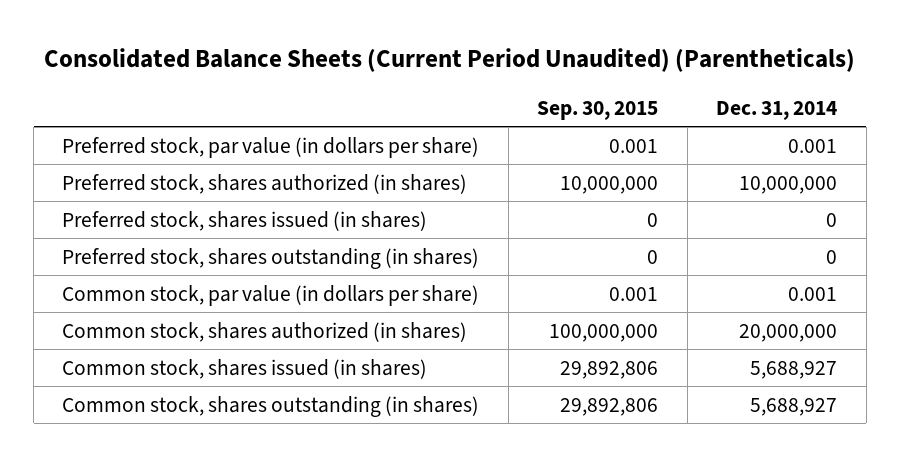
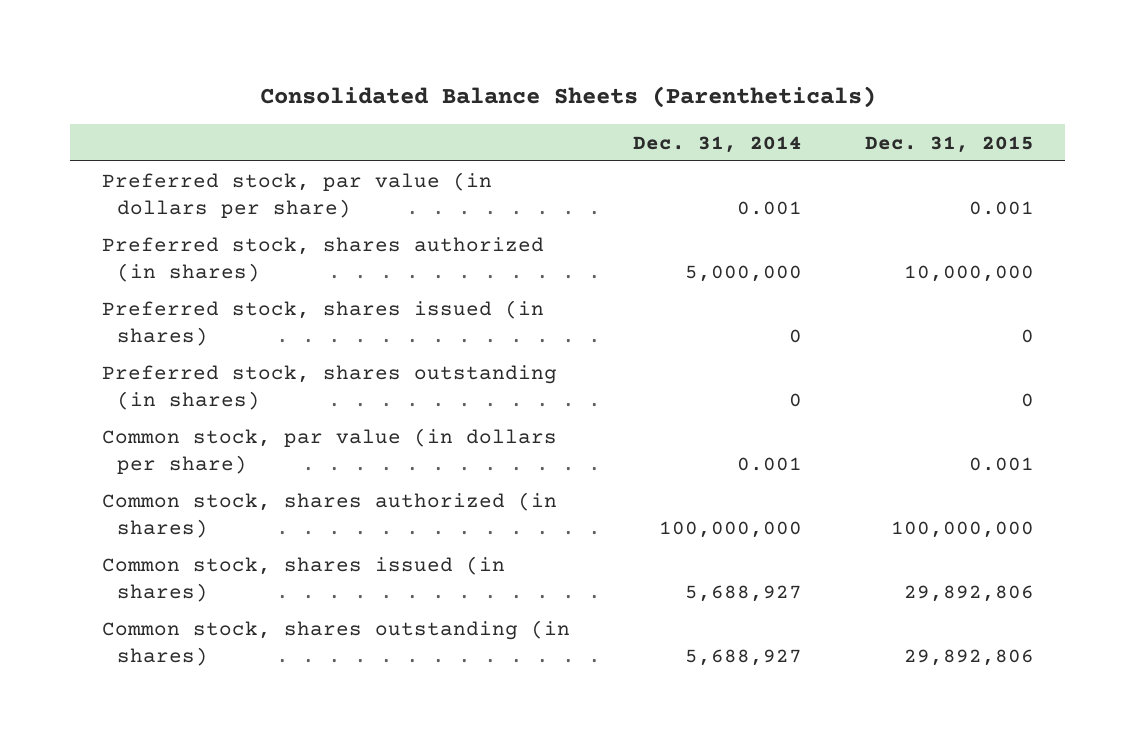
- Consolidated Balance Sheets (Current Period Unaudited) (Parentheticals)
+ Consolidated Balance Sheets (Parentheticals)
- | Sep. 30, 2015 | Dec. 31, 2014
+ | Dec. 31, 2014 | Dec. 31, 2015
- Preferred stock, shares authorized (in shares) | 10,000,000 | 10,000,000
+ Preferred stock, shares authorized (in shares) | 5,000,000 | 10,000,000
- Common stock, shares authorized (in shares) | 100,000,000 | 20,000,000
+ Common stock, shares authorized (in shares) | 100,000,000 | 100,000,000

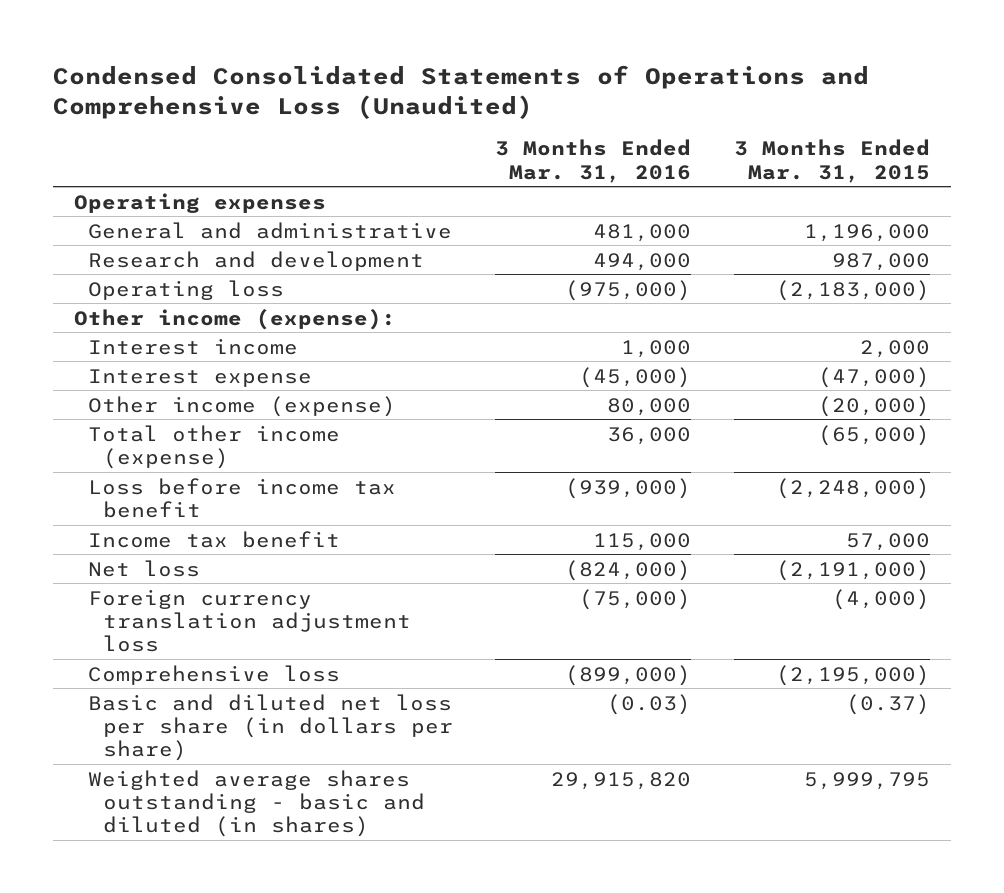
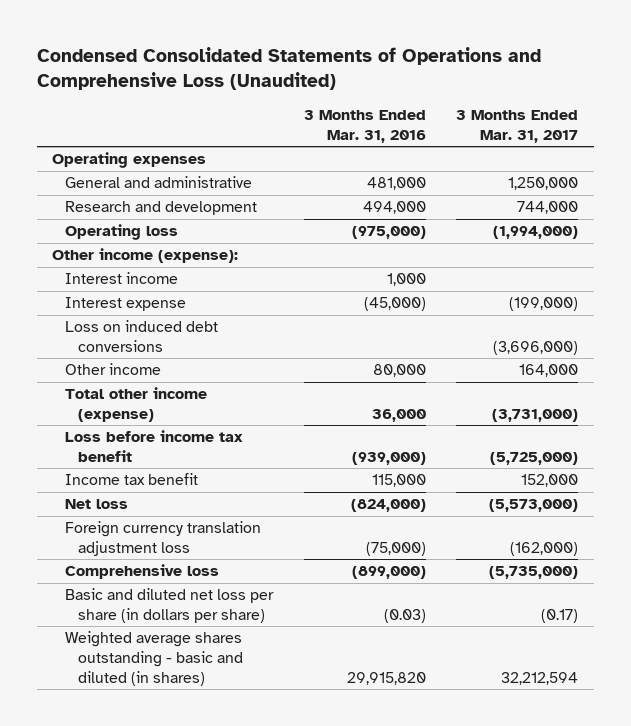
- | 3 Months Ended Mar. 31, 2016 | 3 Months Ended Mar. 31, 2015
+ | 3 Months Ended Mar. 31, 2016 | 3 Months Ended Mar. 31, 2017
- Other income (expense) | 80,000 | (20,000)
+ Loss on induced debt conversions | | (3,696,000)
+ Other income | 80,000 | 164,000

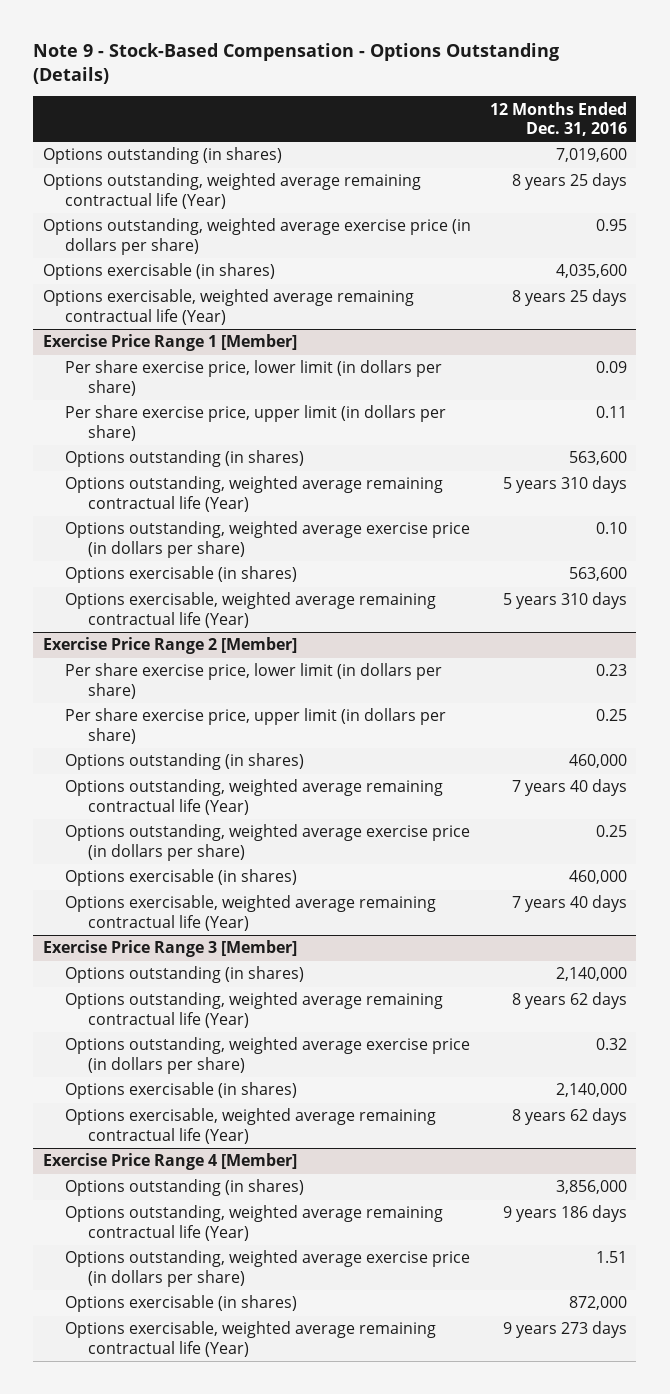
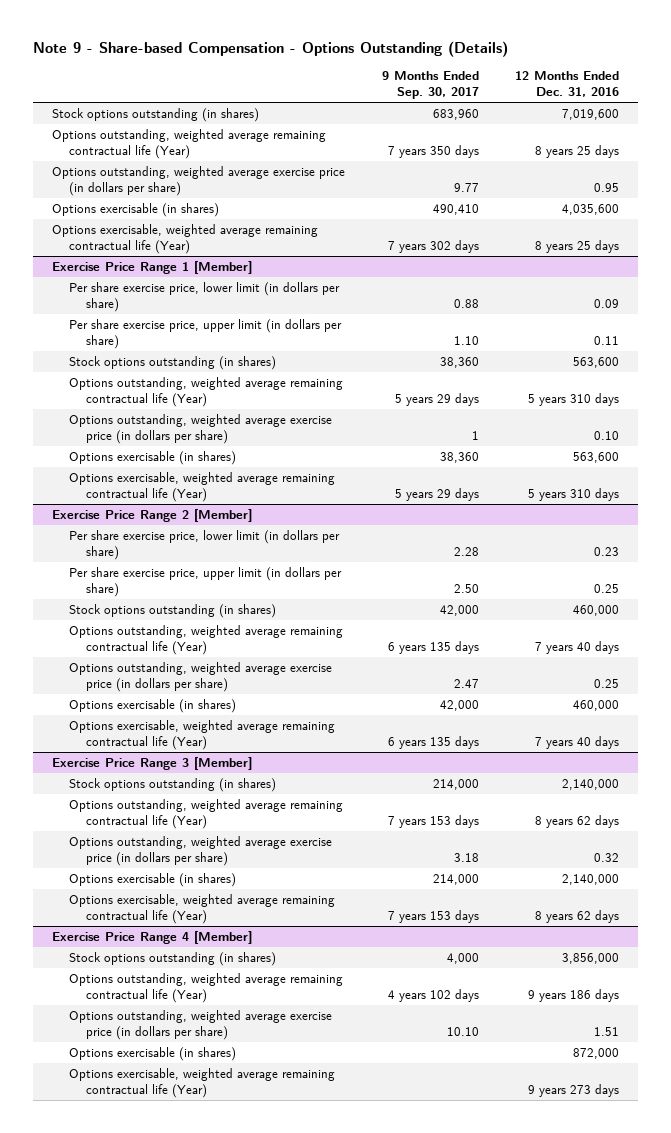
- Note 9 - Stock-Based Compensation - Options Outstanding (Details)
+ Note 9 - Share-based Compensation - Options Outstanding (Details)
- | 12 Months Ended Dec. 31, 2016
+ | 9 Months Ended Sep. 30, 2017 | 12 Months Ended Dec. 31, 2016
- Options outstanding (in shares) | 7,019,600
+ Stock options outstanding (in shares) | 683,960 | 7,019,600
@ Exercise Price Range 1 [Member]
- Options outstanding (in shares) | 563,600
+ Stock options outstanding (in shares) | 38,360 | 563,600
@ Exercise Price Range 2 [Member]
- Options outstanding (in shares) | 460,000
+ Stock options outstanding (in shares) | 42,000 | 460,000
@ Exercise Price Range 3 [Member]
- Options outstanding (in shares) | 2,140,000
+ Stock options outstanding (in shares) | 214,000 | 2,140,000
@ Exercise Price Range 4 [Member]
- Options outstanding (in shares) | 3,856,000
+ Stock options outstanding (in shares) | 4,000 | 3,856,000

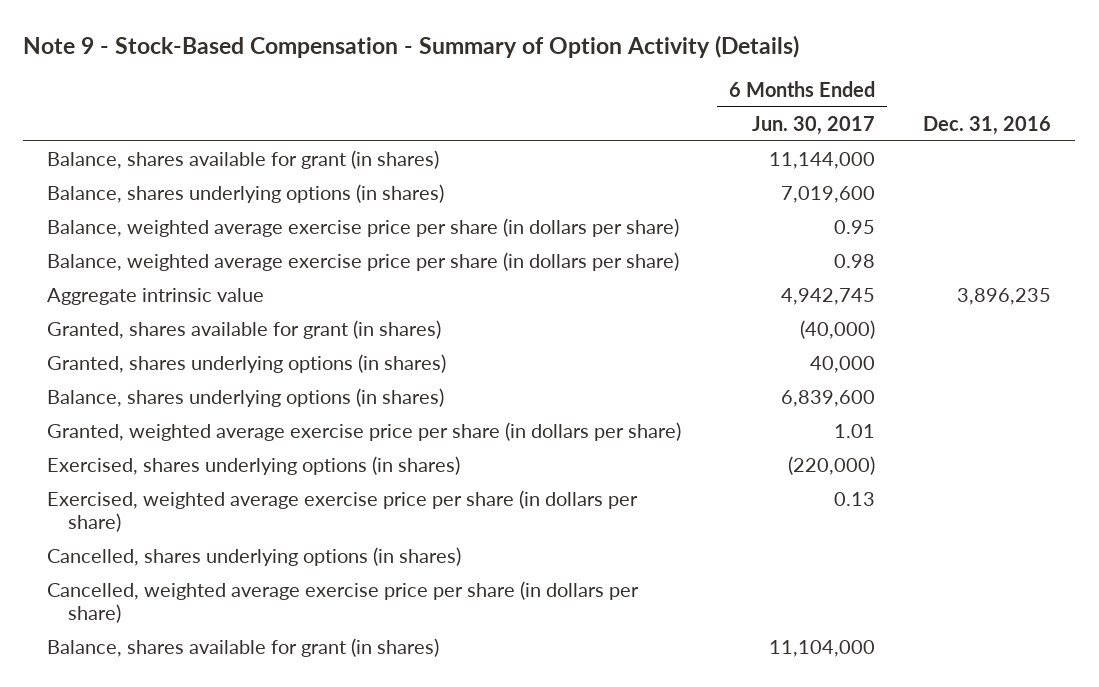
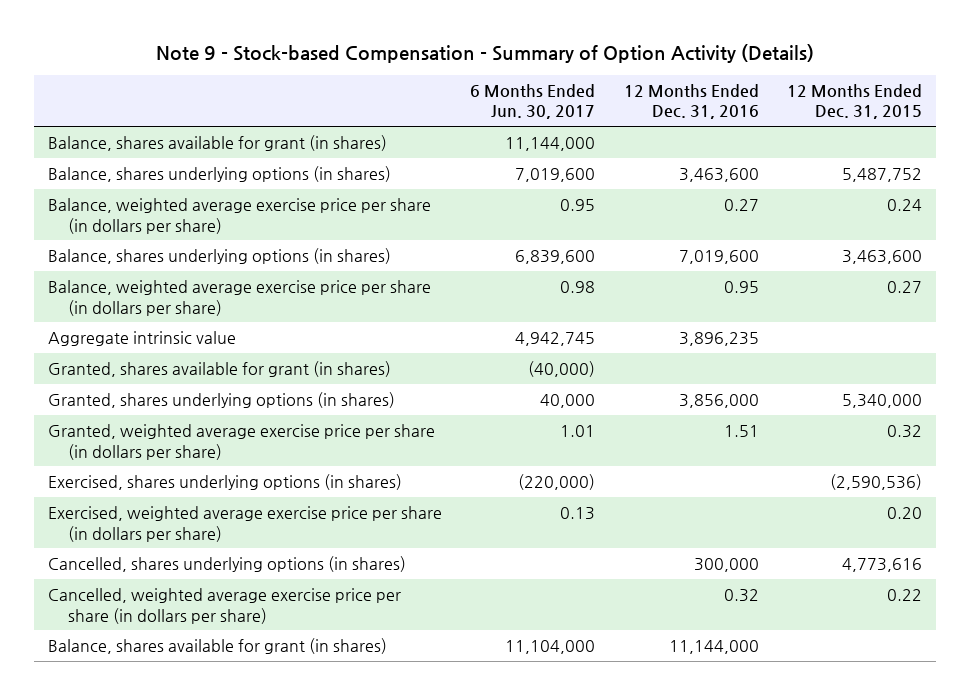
- Note 9 - Stock-Based Compensation - Summary of Option Activity (Details)
+ Note 9 - Stock-based Compensation - Summary of Option Activity (Details)
- | 6 Months Ended Jun. 30, 2017 | Dec. 31, 2016
+ | 6 Months Ended Jun. 30, 2017 | 12 Months Ended Dec. 31, 2016 | 12 Months Ended Dec. 31, 2015
moved up: Balance, shares underlying options (in shares) | 6,839,600 | 7,019,600 | 3,463,600

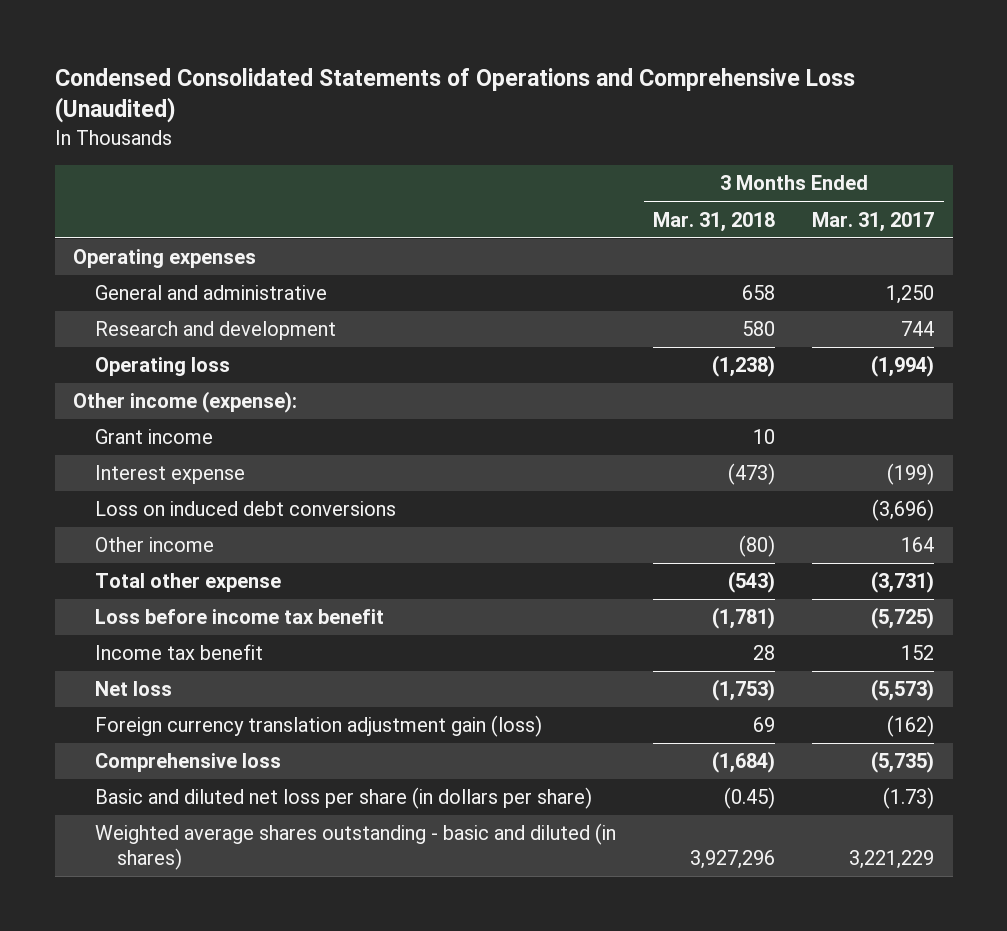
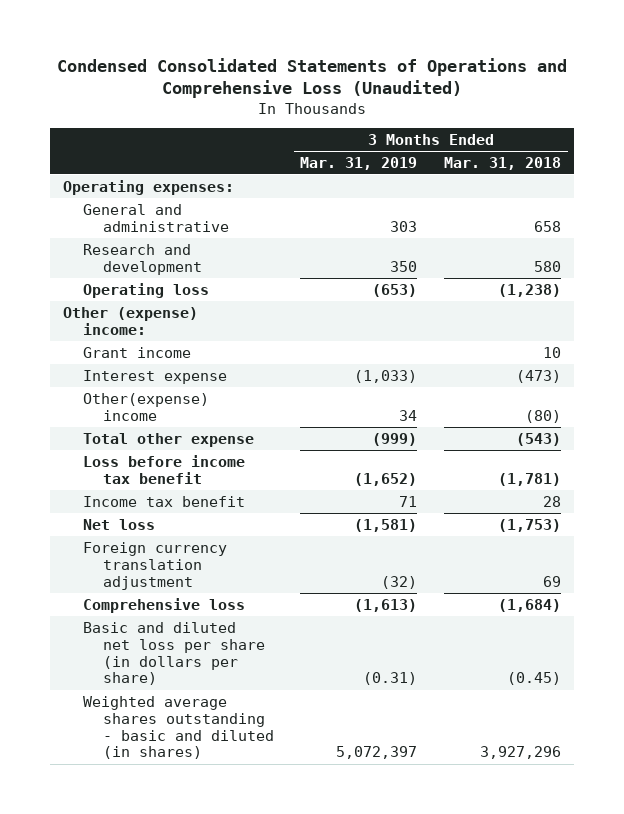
- | 3 Months Ended Mar. 31, 2018 | 3 Months Ended Mar. 31, 2017
+ | 3 Months Ended Mar. 31, 2019 | 3 Months Ended Mar. 31, 2018
- Operating expenses
+ Operating expenses:
- Other income (expense):
+ Other (expense) income:
- Loss on induced debt conversions | | (3,696)
- Other income | (80) | 164
+ Other(expense) income | 34 | (80)
- Foreign currency translation adjustment gain (loss) | 69 | (162)
+ Foreign currency translation adjustment | (32) | 69

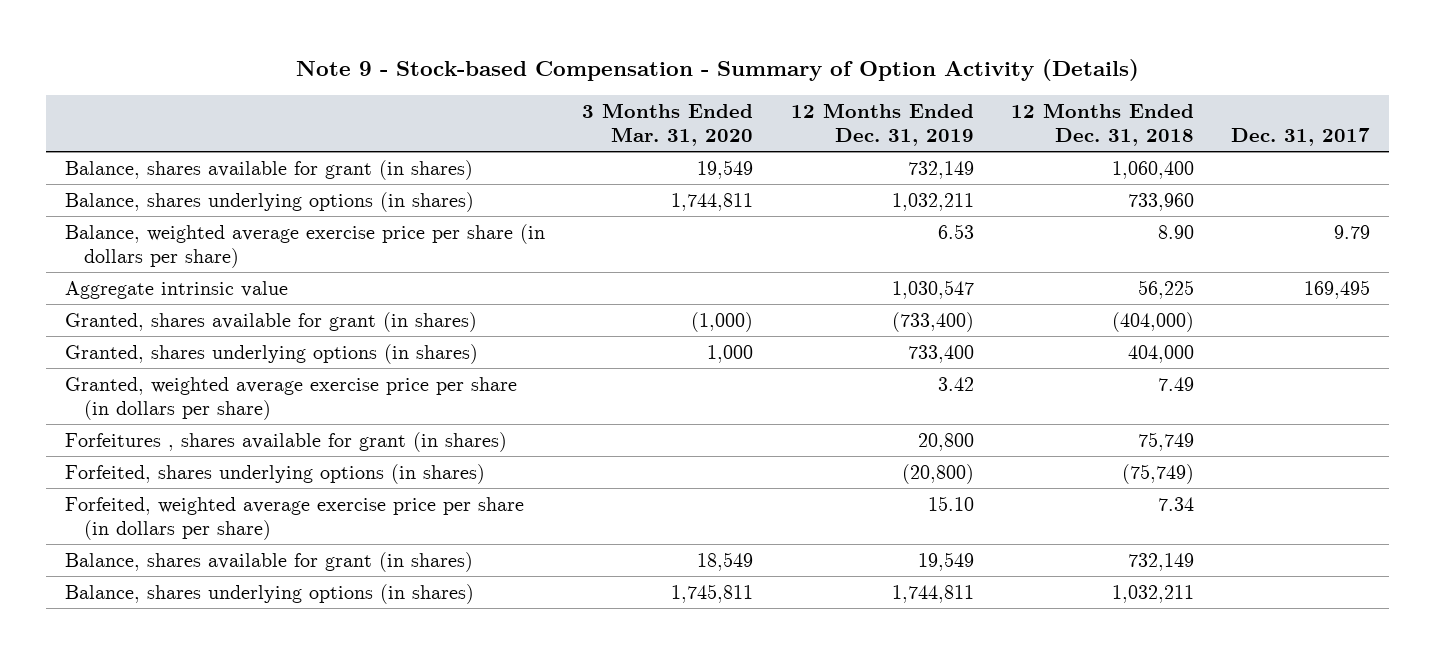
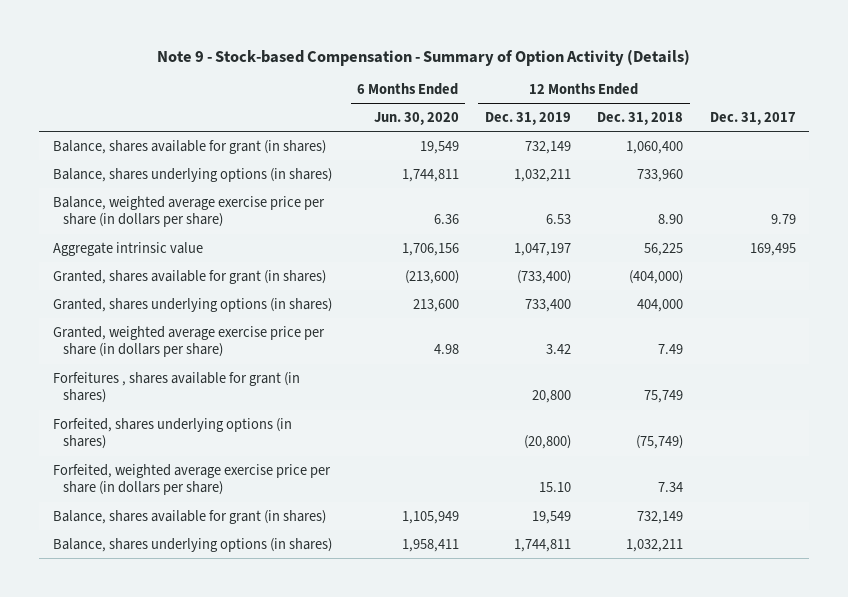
- | 3 Months Ended Mar. 31, 2020 | 12 Months Ended Dec. 31, 2019 | 12 Months Ended Dec. 31, 2018 | Dec. 31, 2017
+ | 6 Months Ended Jun. 30, 2020 | 12 Months Ended Dec. 31, 2019 | 12 Months Ended Dec. 31, 2018 | Dec. 31, 2017
- Aggregate intrinsic value | | 1,030,547 | 56,225 | 169,495
+ Aggregate intrinsic value | 1,706,156 | 1,047,197 | 56,225 | 169,495

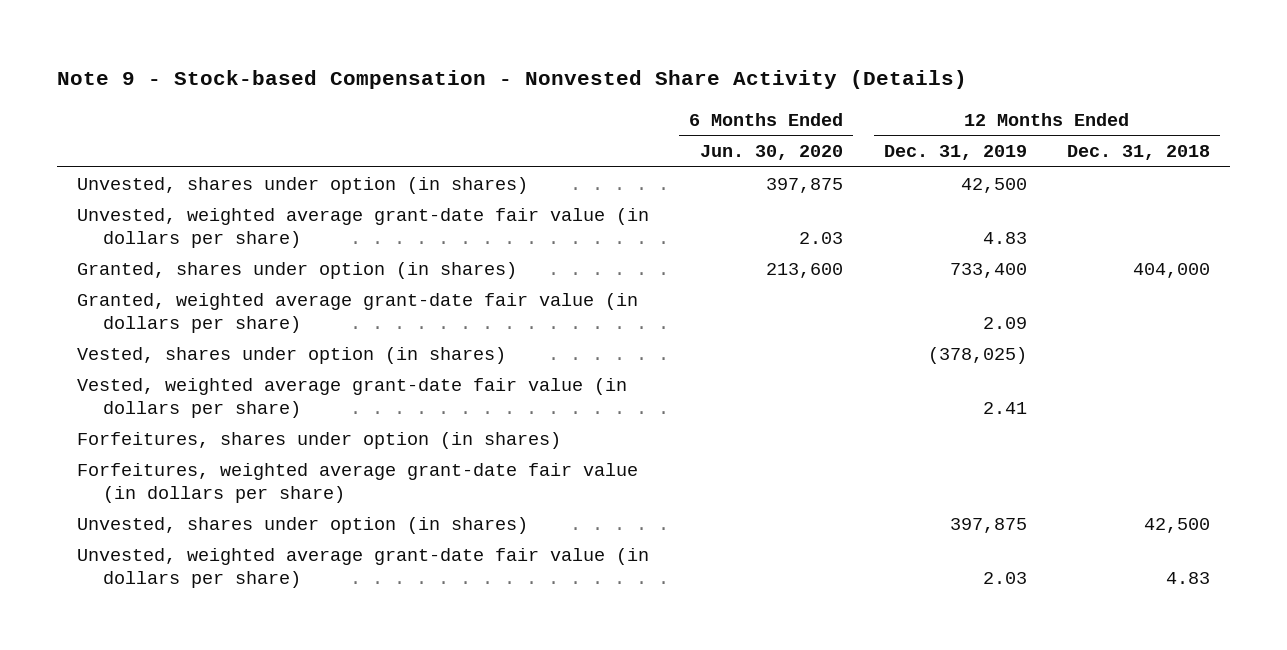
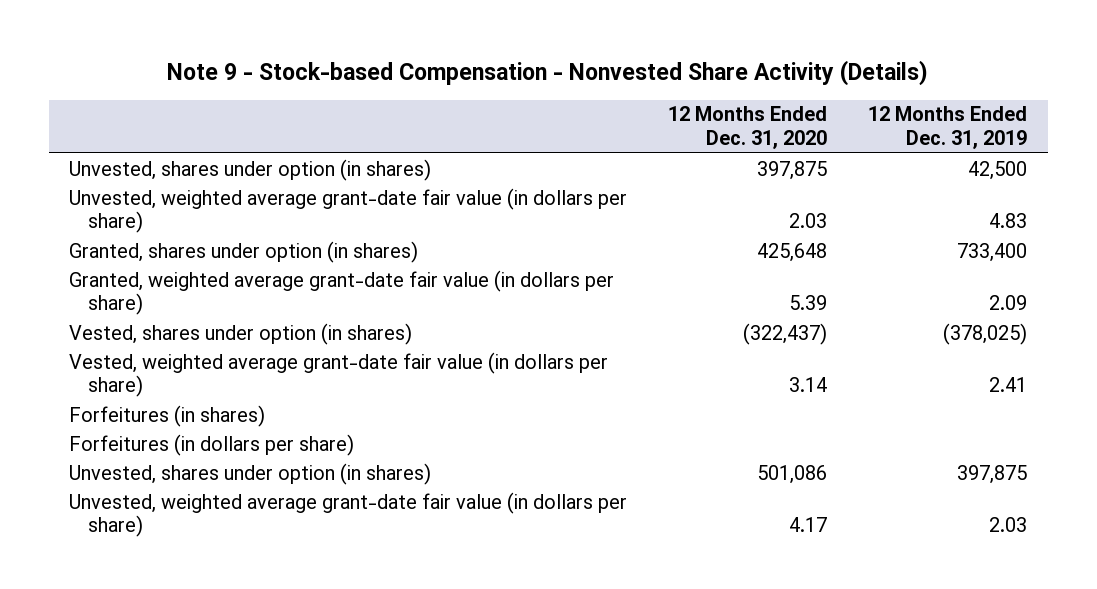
- | 6 Months Ended Jun. 30, 2020 | 12 Months Ended Dec. 31, 2019 | 12 Months Ended Dec. 31, 2018
+ | 12 Months Ended Dec. 31, 2020 | 12 Months Ended Dec. 31, 2019
- Forfeitures, shares under option (in shares)
- Forfeitures, weighted average grant-date fair value (in dollars per share)
+ Forfeitures (in shares)
+ Forfeitures (in dollars per share)

